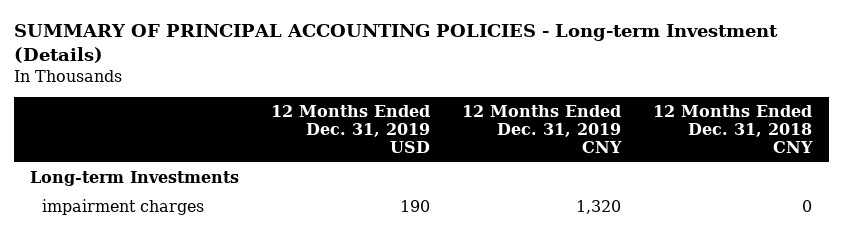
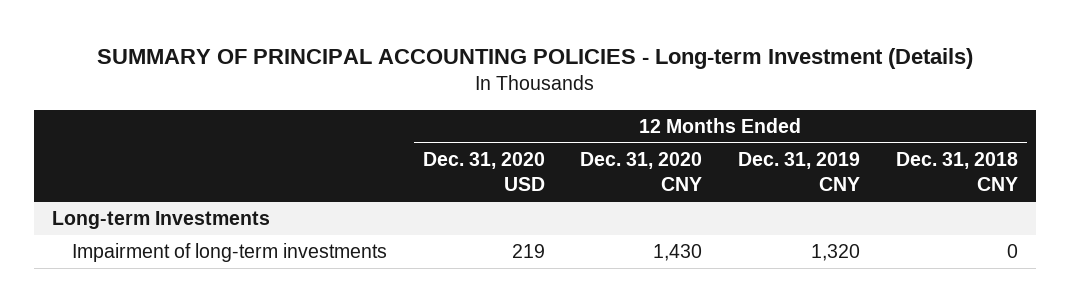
- | 12 Months Ended Dec. 31, 2019 USD | 12 Months Ended Dec. 31, 2019 CNY | 12 Months Ended Dec. 31, 2018 CNY
+ | 12 Months Ended Dec. 31, 2020 USD | 12 Months Ended Dec. 31, 2020 CNY | 12 Months Ended Dec. 31, 2019 CNY | 12 Months Ended Dec. 31, 2018 CNY
- impairment charges | 190 | 1,320 | 0
+ Impairment of long-term investments | 219 | 1,430 | 1,320 | 0

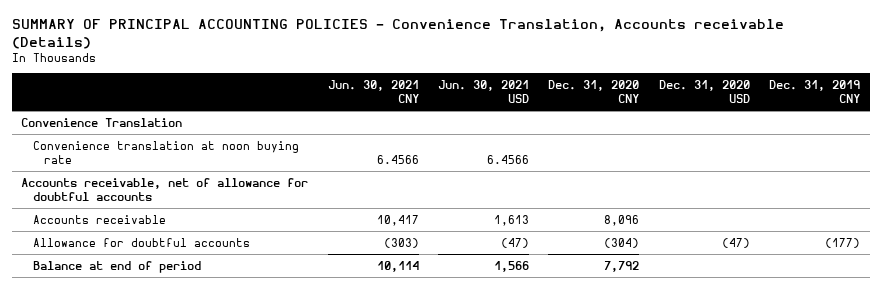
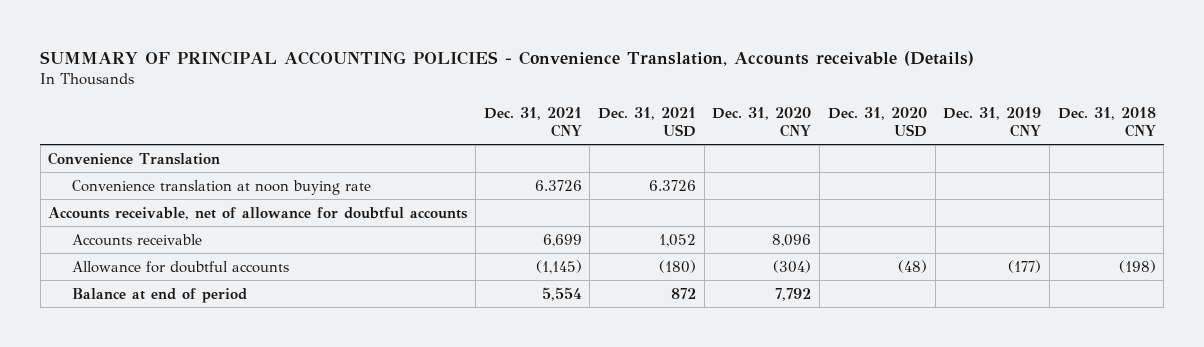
- | Jun. 30, 2021 CNY | Jun. 30, 2021 USD | Dec. 31, 2020 CNY | Dec. 31, 2020 USD | Dec. 31, 2019 CNY
+ | Dec. 31, 2021 CNY | Dec. 31, 2021 USD | Dec. 31, 2020 CNY | Dec. 31, 2020 USD | Dec. 31, 2019 CNY | Dec. 31, 2018 CNY
- Allowance for doubtful accounts | (303) | (47) | (304) | (47) | (177)
+ Allowance for doubtful accounts | (1,145) | (180) | (304) | (48) | (177) | (198)

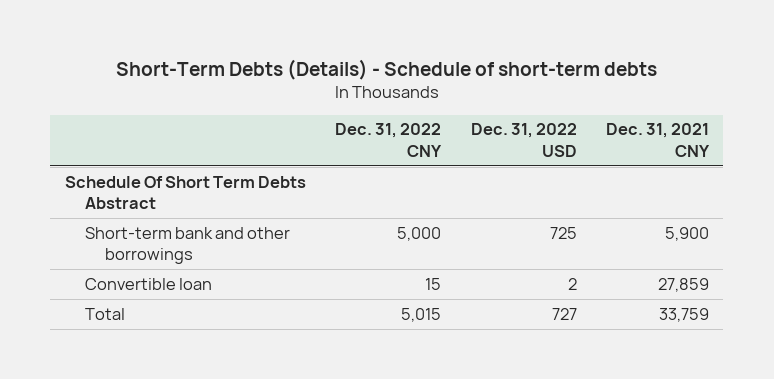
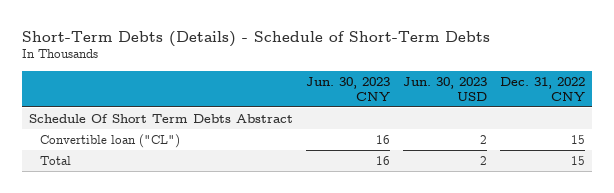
- Short-Term Debts (Details) - Schedule of short-term debts
+ Short-Term Debts (Details) - Schedule of Short-Term Debts
- | Dec. 31, 2022 CNY | Dec. 31, 2022 USD | Dec. 31, 2021 CNY
+ | Jun. 30, 2023 CNY | Jun. 30, 2023 USD | Dec. 31, 2022 CNY
- Short-term bank and other borrowings | 5,000 | 725 | 5,900
- Convertible loan | 15 | 2 | 27,859
- Total | 5,015 | 727 | 33,759
+ Convertible loan ("CL") | 16 | 2 | 15
+ Total | 16 | 2 | 15

